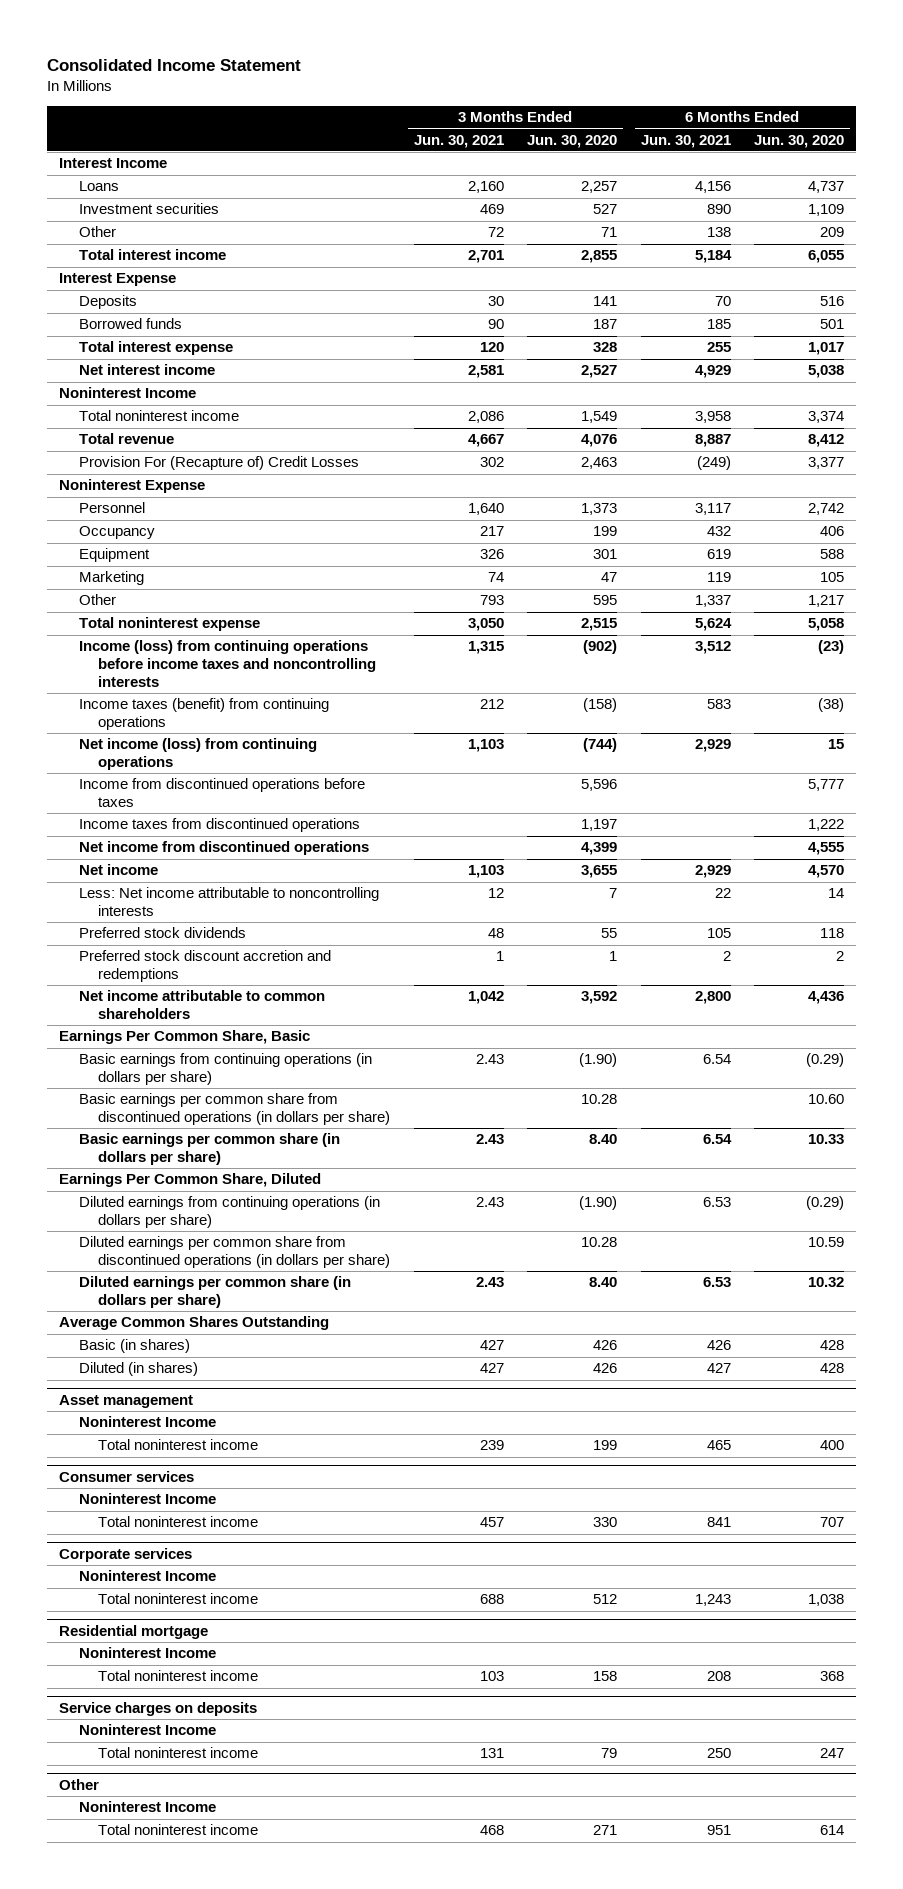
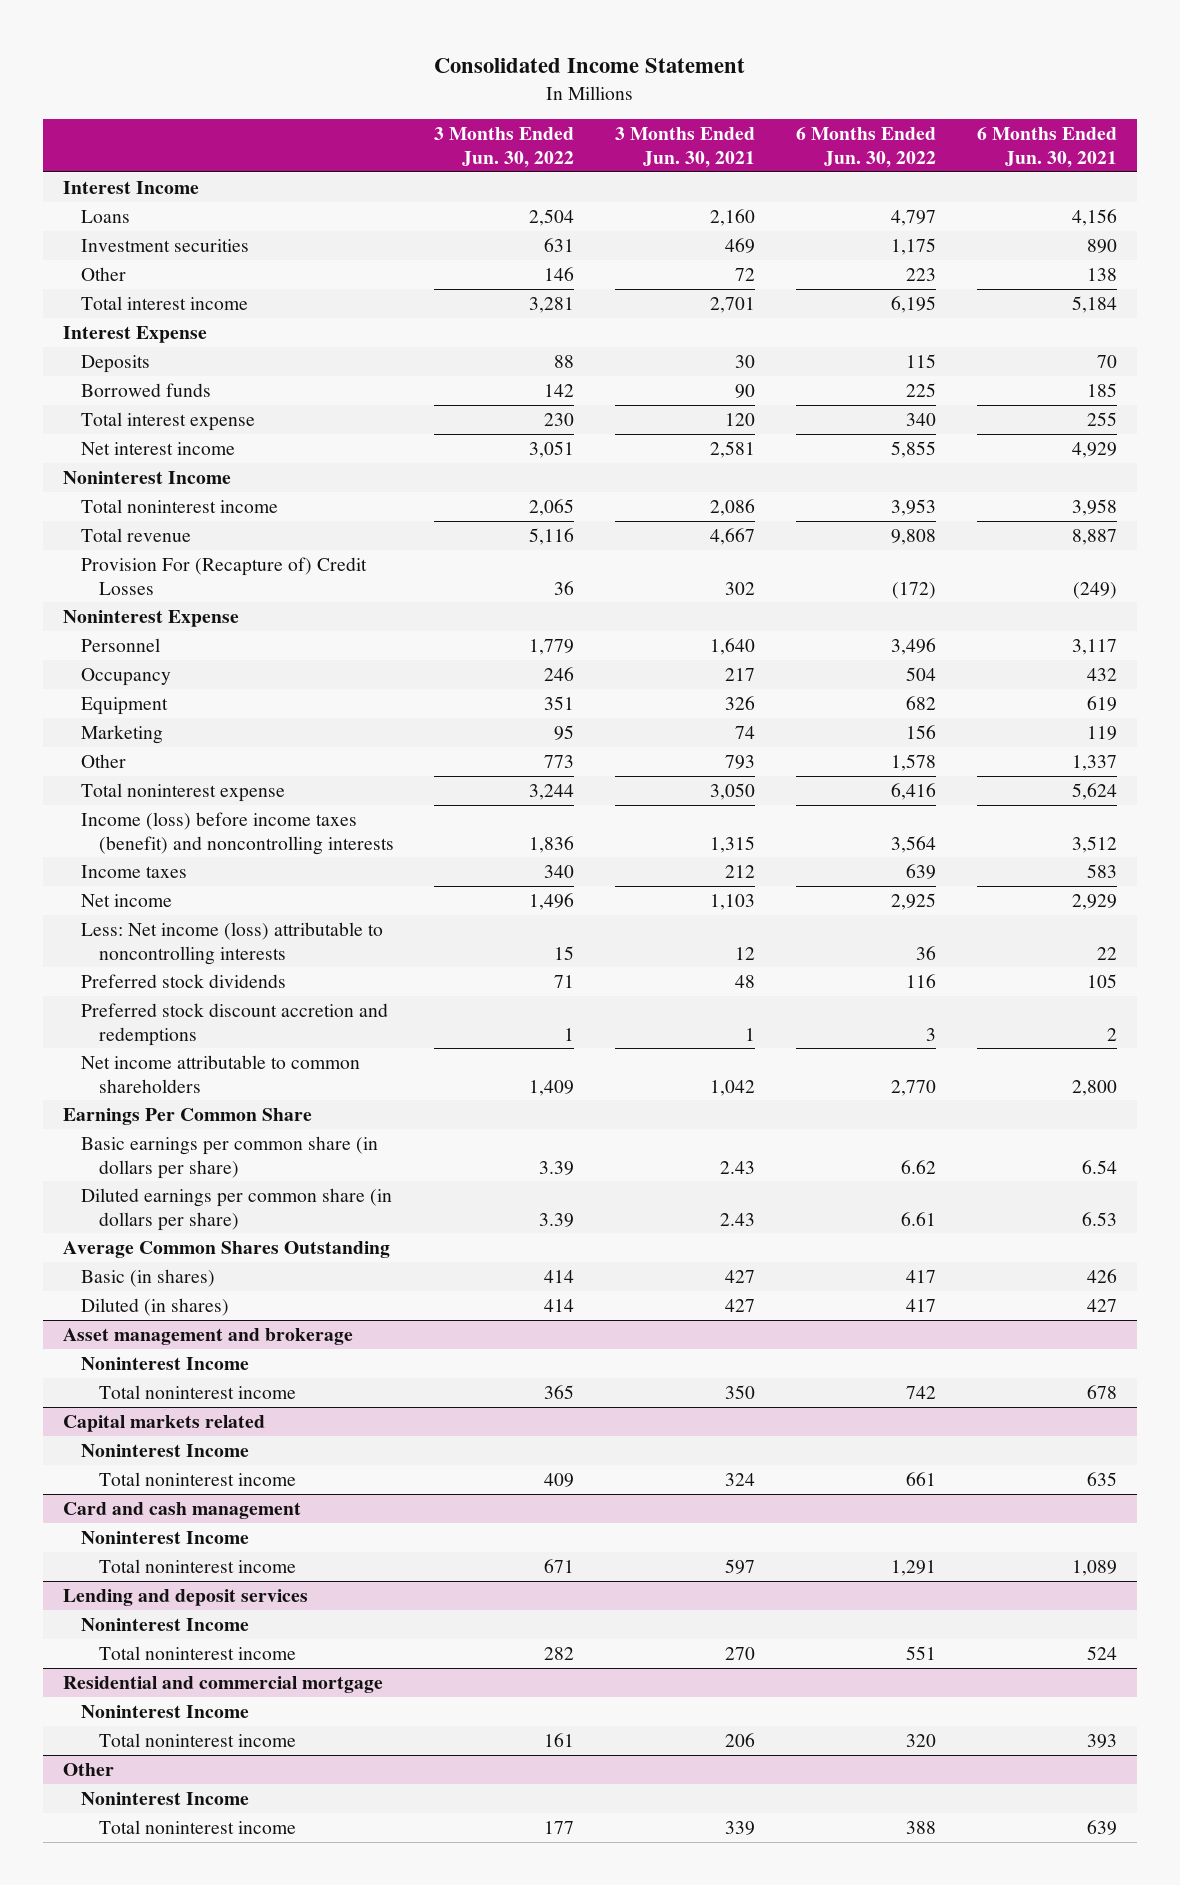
- | 3 Months Ended Jun. 30, 2021 | 3 Months Ended Jun. 30, 2020 | 6 Months Ended Jun. 30, 2021 | 6 Months Ended Jun. 30, 2020
+ | 3 Months Ended Jun. 30, 2022 | 3 Months Ended Jun. 30, 2021 | 6 Months Ended Jun. 30, 2022 | 6 Months Ended Jun. 30, 2021
- Income (loss) from continuing operations before income taxes and noncontrolling interests | 1,315 | (902) | 3,512 | (23)
- Income taxes (benefit) from continuing operations | 212 | (158) | 583 | (38)
- Net income (loss) from continuing operations | 1,103 | (744) | 2,929 | 15
- Income from discontinued operations before taxes | | 5,596 | | 5,777
- Income taxes from discontinued operations | | 1,197 | | 1,222
- Net income from discontinued operations | | 4,399 | | 4,555
+ Income (loss) before income taxes (benefit) and noncontrolling interests | 1,836 | 1,315 | 3,564 | 3,512
+ Income taxes | 340 | 212 | 639 | 583
- Less: Net income attributable to noncontrolling interests | 12 | 7 | 22 | 14
+ Less: Net income (loss) attributable to noncontrolling interests | 15 | 12 | 36 | 22
- Earnings Per Common Share, Basic
- Basic earnings from continuing operations (in dollars per share) | 2.43 | (1.90) | 6.54 | (0.29)
- Basic earnings per common share from discontinued operations (in dollars per share) | | 10.28 | | 10.60
+ Earnings Per Common Share
- Earnings Per Common Share, Diluted
- Diluted earnings from continuing operations (in dollars per share) | 2.43 | (1.90) | 6.53 | (0.29)
- Diluted earnings per common share from discontinued operations (in dollars per share) | | 10.28 | | 10.59
- Asset management
+ Asset management and brokerage
- Total noninterest income | 239 | 199 | 465 | 400
- Consumer services
+ Total noninterest income | 365 | 350 | 742 | 678
+ Capital markets related
- Total noninterest income | 457 | 330 | 841 | 707
- Corporate services
+ Total noninterest income | 409 | 324 | 661 | 635
+ Card and cash management
- Total noninterest income | 688 | 512 | 1,243 | 1,038
- Residential mortgage
+ Total noninterest income | 671 | 597 | 1,291 | 1,089
+ Lending and deposit services
- Total noninterest income | 103 | 158 | 208 | 368
- Service charges on deposits
+ Total noninterest income | 282 | 270 | 551 | 524
+ Residential and commercial mortgage
- Total noninterest income | 131 | 79 | 250 | 247
+ Total noninterest income | 161 | 206 | 320 | 393
@ Other
- Total noninterest income | 468 | 271 | 951 | 614
+ Total noninterest income | 177 | 339 | 388 | 639

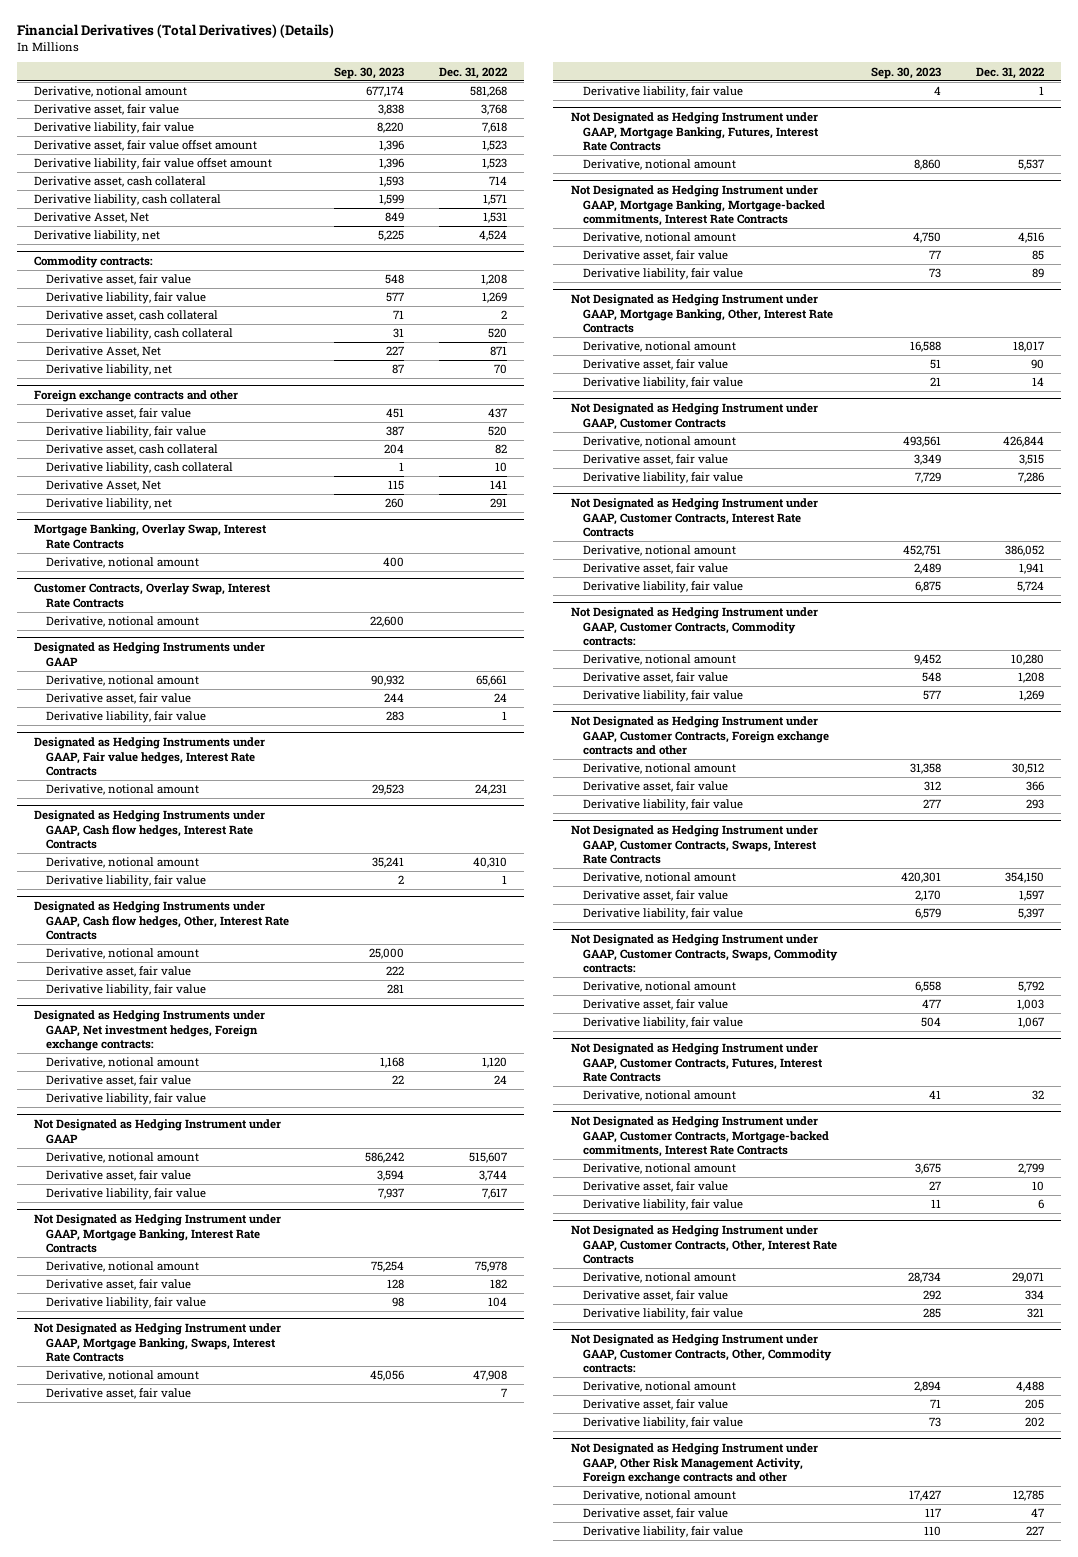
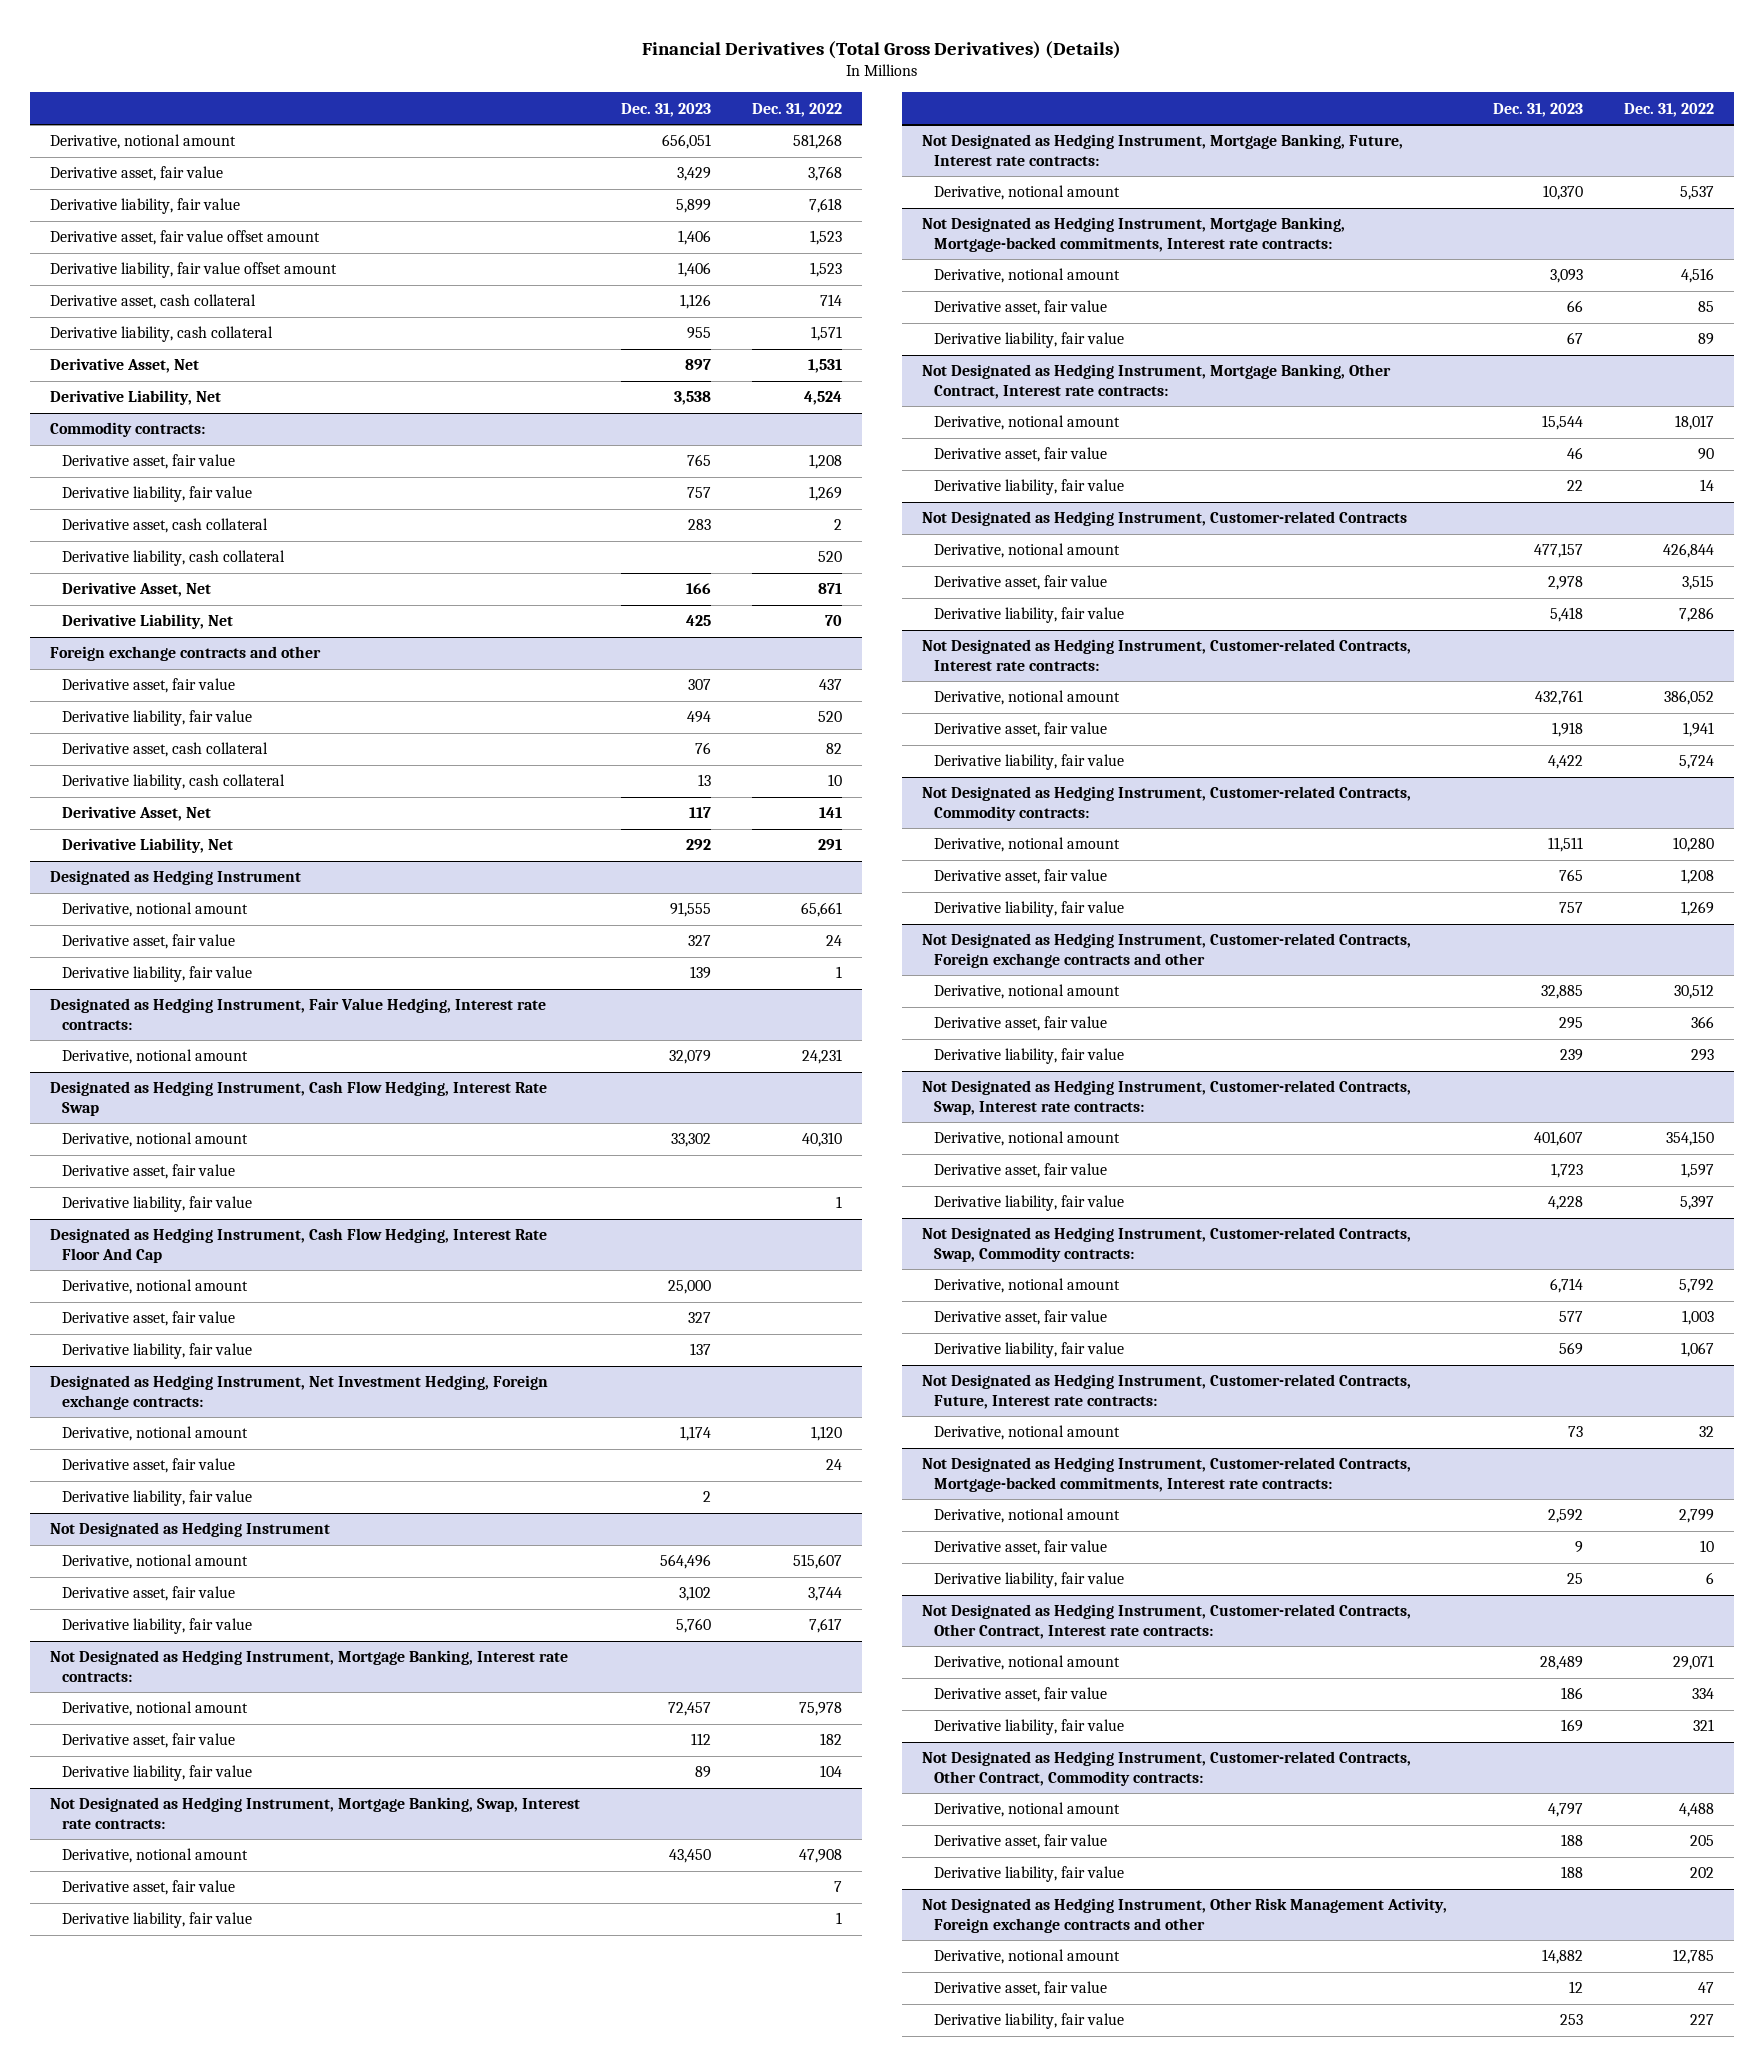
- Financial Derivatives (Total Derivatives) (Details)
+ Financial Derivatives (Total Gross Derivatives) (Details)
- | Sep. 30, 2023 | Dec. 31, 2022
+ | Dec. 31, 2023 | Dec. 31, 2022
- Derivative liability, net | 5,225 | 4,524
+ Derivative Liability, Net | 3,538 | 4,524
@ Commodity contracts:
- Derivative liability, net | 87 | 70
+ Derivative Liability, Net | 425 | 70
@ Foreign exchange contracts and other
- Derivative liability, net | 260 | 291
- Mortgage Banking, Overlay Swap, Interest Rate Contracts
- Derivative, notional amount | 400 |
- Customer Contracts, Overlay Swap, Interest Rate Contracts
- Derivative, notional amount | 22,600 |
- Designated as Hedging Instruments under GAAP
@ Foreign exchange contracts and other
+ Derivative Liability, Net | 292 | 291
+ Designated as Hedging Instrument
- Designated as Hedging Instruments under GAAP, Fair value hedges, Interest Rate Contracts
+ Designated as Hedging Instrument, Fair Value Hedging, Interest rate contracts:
- Designated as Hedging Instruments under GAAP, Cash flow hedges, Interest Rate Contracts
+ Designated as Hedging Instrument, Cash Flow Hedging, Interest Rate Swap
+ Derivative asset, fair value
- Designated as Hedging Instruments under GAAP, Cash flow hedges, Other, Interest Rate Contracts
+ Designated as Hedging Instrument, Cash Flow Hedging, Interest Rate Floor And Cap
- Designated as Hedging Instruments under GAAP, Net investment hedges, Foreign exchange contracts:
+ Designated as Hedging Instrument, Net Investment Hedging, Foreign exchange contracts:
- Not Designated as Hedging Instrument under GAAP
+ Not Designated as Hedging Instrument
- Not Designated as Hedging Instrument under GAAP, Mortgage Banking, Interest Rate Contracts
+ Not Designated as Hedging Instrument, Mortgage Banking, Interest rate contracts:
- Not Designated as Hedging Instrument under GAAP, Mortgage Banking, Swaps, Interest Rate Contracts
+ Not Designated as Hedging Instrument, Mortgage Banking, Swap, Interest rate contracts:
- Not Designated as Hedging Instrument under GAAP, Mortgage Banking, Futures, Interest Rate Contracts
+ Not Designated as Hedging Instrument, Mortgage Banking, Future, Interest rate contracts:
- Not Designated as Hedging Instrument under GAAP, Mortgage Banking, Mortgage-backed commitments, Interest Rate Contracts
+ Not Designated as Hedging Instrument, Mortgage Banking, Mortgage-backed commitments, Interest rate contracts:
- Not Designated as Hedging Instrument under GAAP, Mortgage Banking, Other, Interest Rate Contracts
+ Not Designated as Hedging Instrument, Mortgage Banking, Other Contract, Interest rate contracts:
- Not Designated as Hedging Instrument under GAAP, Customer Contracts
+ Not Designated as Hedging Instrument, Customer-related Contracts
- Not Designated as Hedging Instrument under GAAP, Customer Contracts, Interest Rate Contracts
+ Not Designated as Hedging Instrument, Customer-related Contracts, Interest rate contracts:
- Not Designated as Hedging Instrument under GAAP, Customer Contracts, Commodity contracts:
+ Not Designated as Hedging Instrument, Customer-related Contracts, Commodity contracts:
- Not Designated as Hedging Instrument under GAAP, Customer Contracts, Foreign exchange contracts and other
+ Not Designated as Hedging Instrument, Customer-related Contracts, Foreign exchange contracts and other
- Not Designated as Hedging Instrument under GAAP, Customer Contracts, Swaps, Interest Rate Contracts
+ Not Designated as Hedging Instrument, Customer-related Contracts, Swap, Interest rate contracts:
- Not Designated as Hedging Instrument under GAAP, Customer Contracts, Swaps, Commodity contracts:
+ Not Designated as Hedging Instrument, Customer-related Contracts, Swap, Commodity contracts:
- Not Designated as Hedging Instrument under GAAP, Customer Contracts, Futures, Interest Rate Contracts
+ Not Designated as Hedging Instrument, Customer-related Contracts, Future, Interest rate contracts:
- Not Designated as Hedging Instrument under GAAP, Customer Contracts, Mortgage-backed commitments, Interest Rate Contracts
+ Not Designated as Hedging Instrument, Customer-related Contracts, Mortgage-backed commitments, Interest rate contracts:
- Not Designated as Hedging Instrument under GAAP, Customer Contracts, Other, Interest Rate Contracts
+ Not Designated as Hedging Instrument, Customer-related Contracts, Other Contract, Interest rate contracts:
- Not Designated as Hedging Instrument under GAAP, Customer Contracts, Other, Commodity contracts:
+ Not Designated as Hedging Instrument, Customer-related Contracts, Other Contract, Commodity contracts:
- Not Designated as Hedging Instrument under GAAP, Other Risk Management Activity, Foreign exchange contracts and other
+ Not Designated as Hedging Instrument, Other Risk Management Activity, Foreign exchange contracts and other

